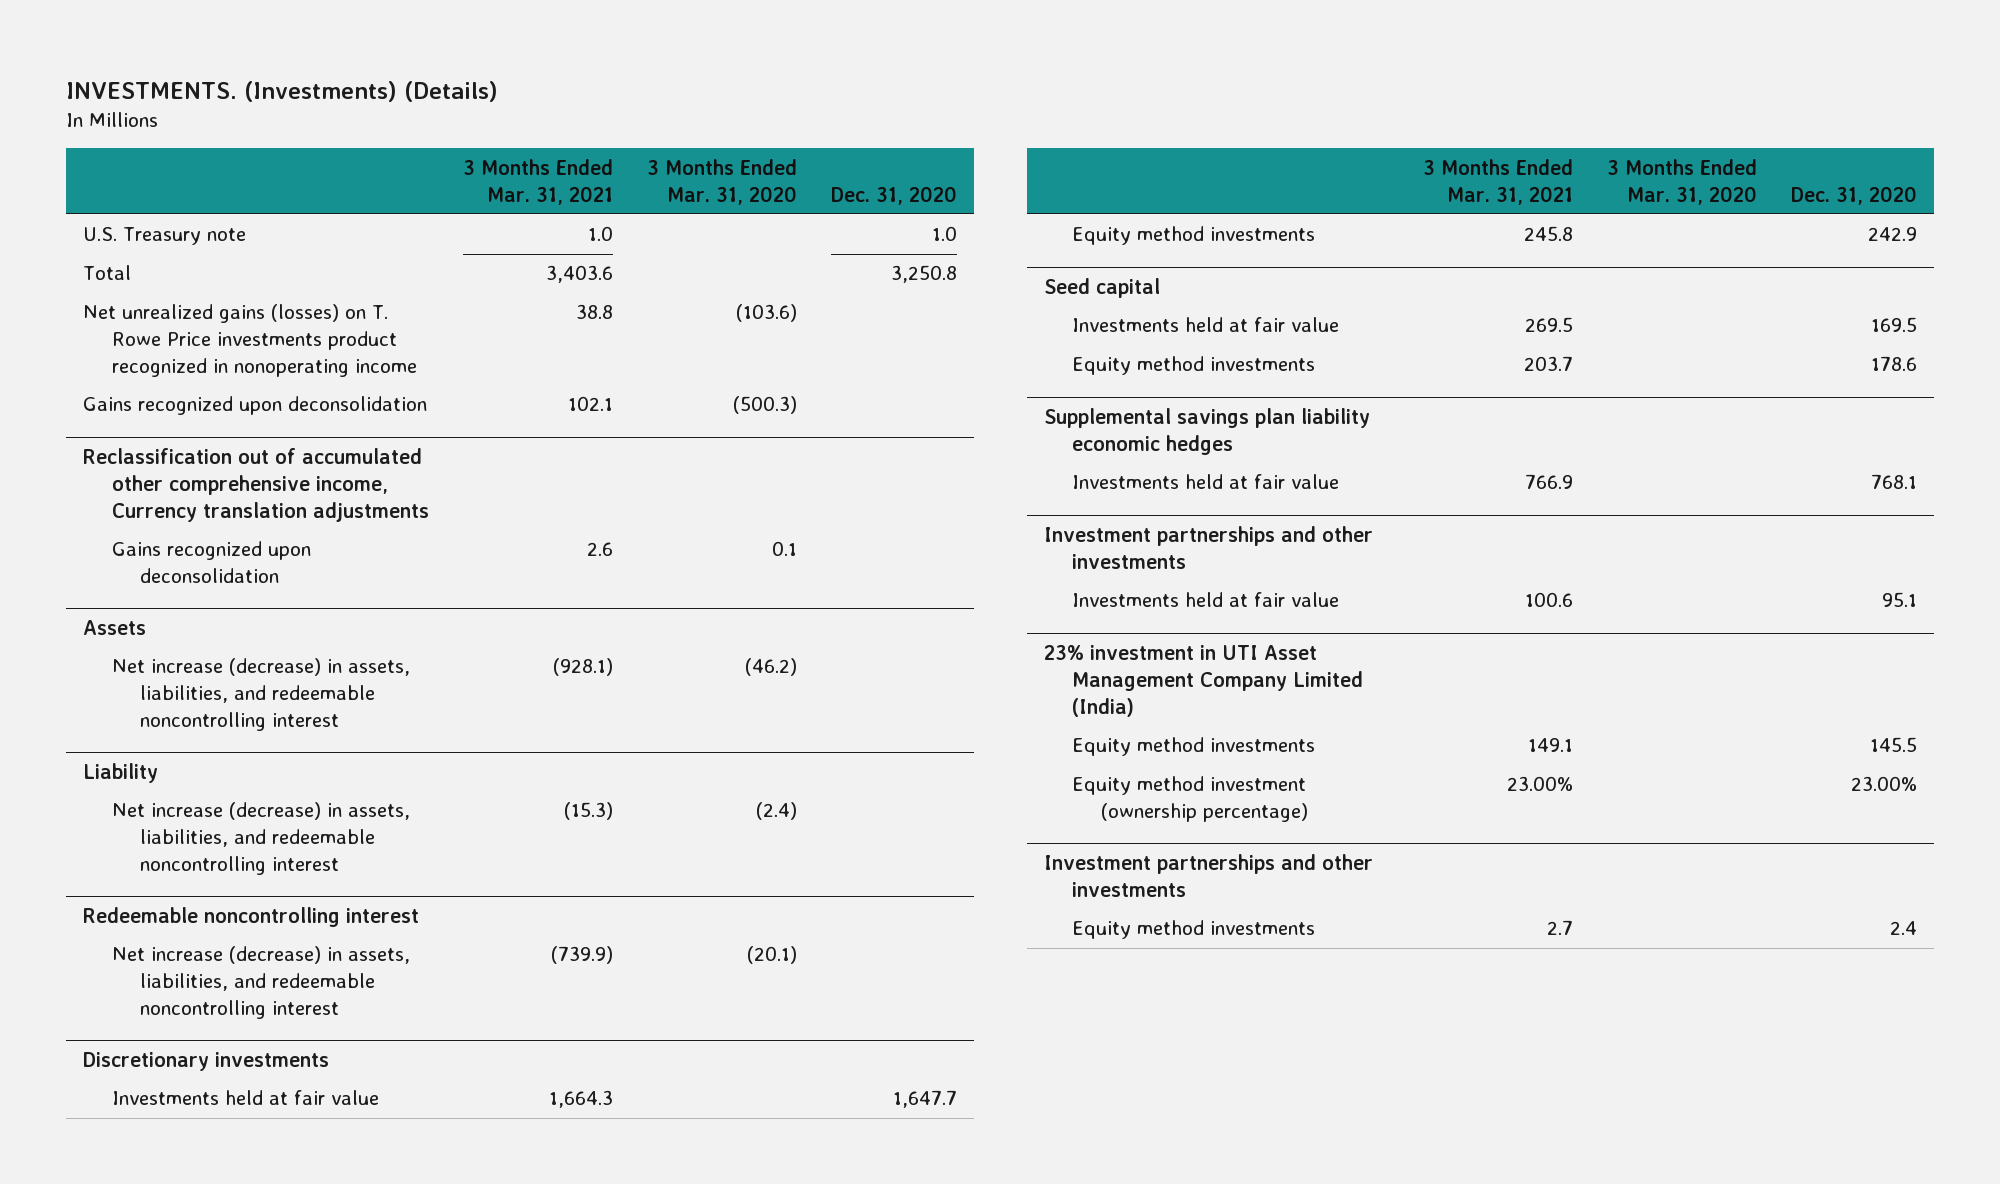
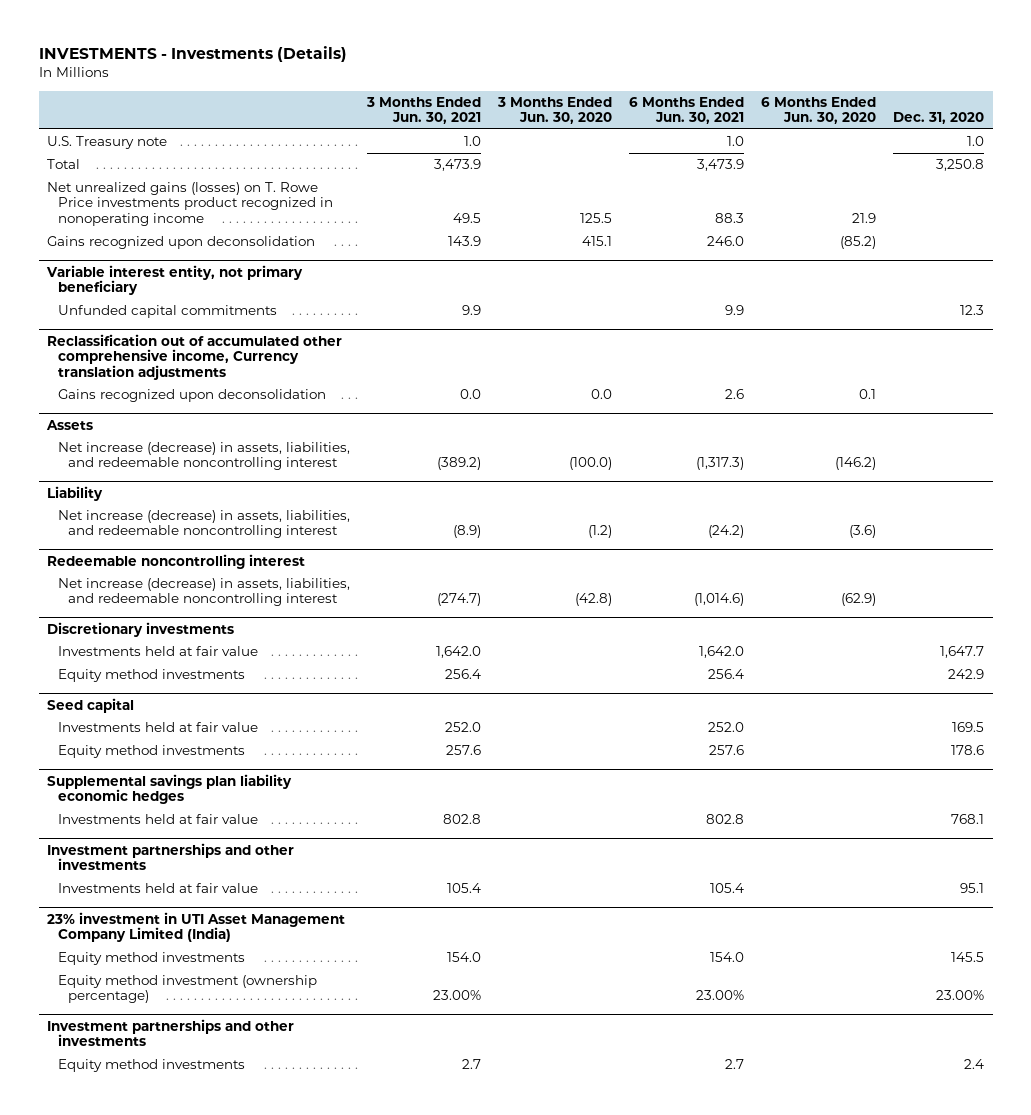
- INVESTMENTS. (Investments) (Details)
+ INVESTMENTS - Investments (Details)
- | 3 Months Ended Mar. 31, 2021 | 3 Months Ended Mar. 31, 2020 | Dec. 31, 2020
+ | 3 Months Ended Jun. 30, 2021 | 3 Months Ended Jun. 30, 2020 | 6 Months Ended Jun. 30, 2021 | 6 Months Ended Jun. 30, 2020 | Dec. 31, 2020
+ Variable interest entity, not primary beneficiary
+ Unfunded capital commitments | 9.9 | | 9.9 | | 12.3

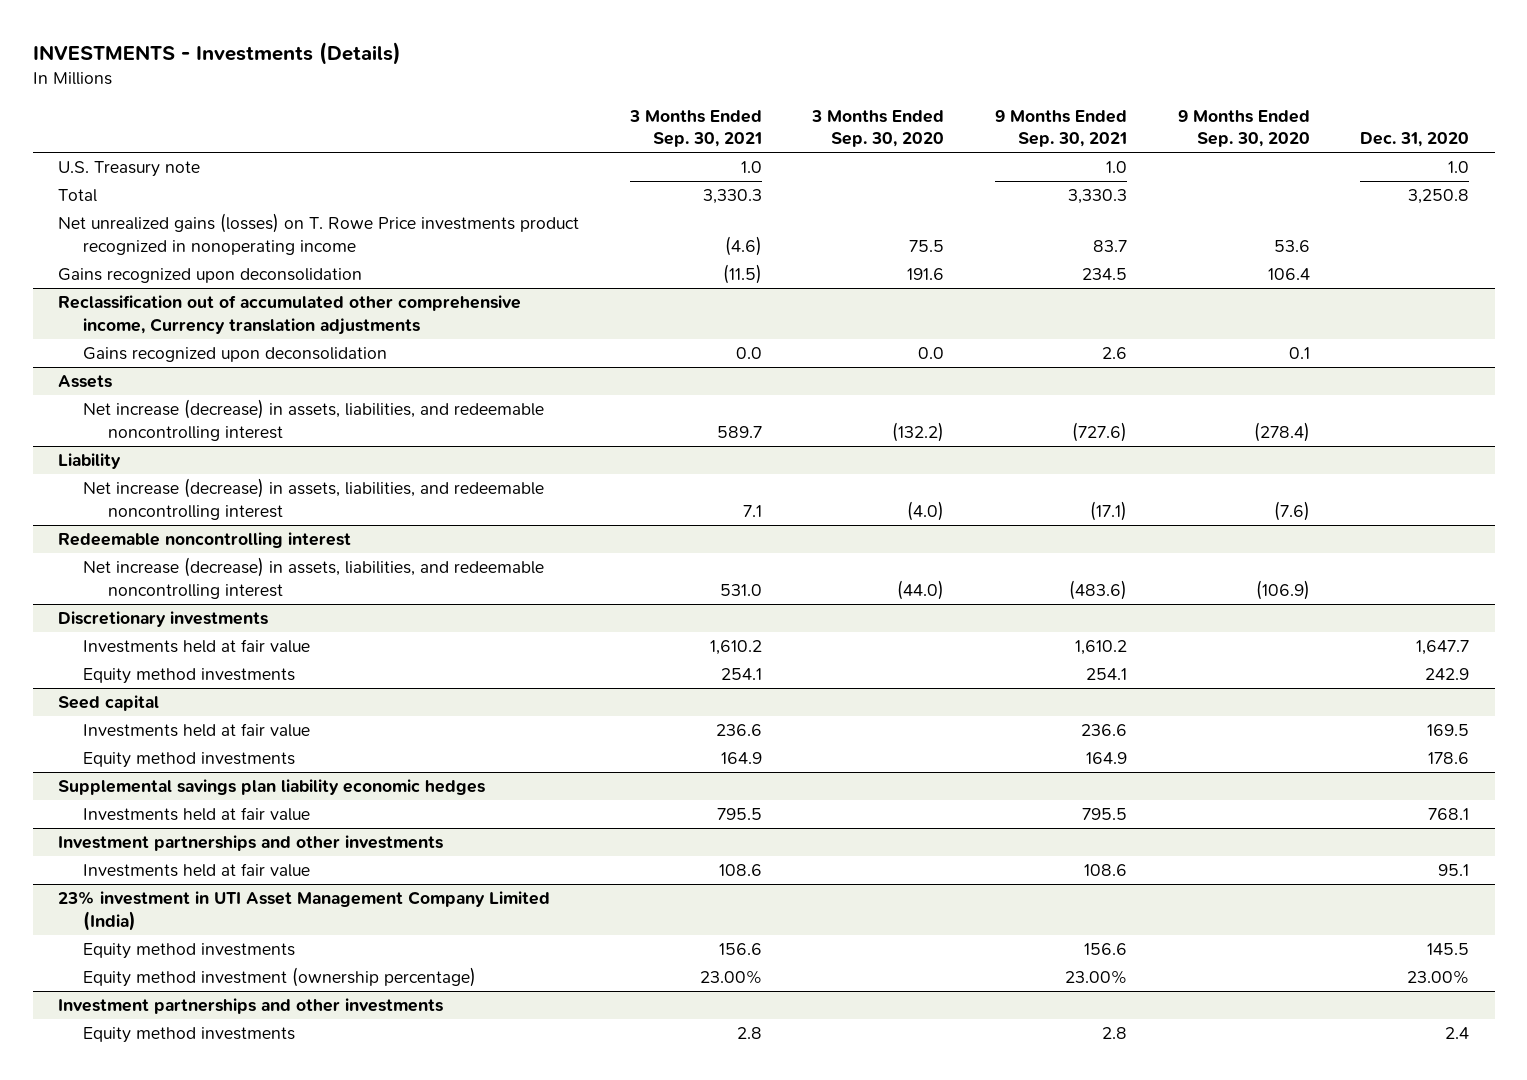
- | 3 Months Ended Jun. 30, 2021 | 3 Months Ended Jun. 30, 2020 | 6 Months Ended Jun. 30, 2021 | 6 Months Ended Jun. 30, 2020 | Dec. 31, 2020
+ | 3 Months Ended Sep. 30, 2021 | 3 Months Ended Sep. 30, 2020 | 9 Months Ended Sep. 30, 2021 | 9 Months Ended Sep. 30, 2020 | Dec. 31, 2020
- Variable interest entity, not primary beneficiary
- Unfunded capital commitments | 9.9 | | 9.9 | | 12.3

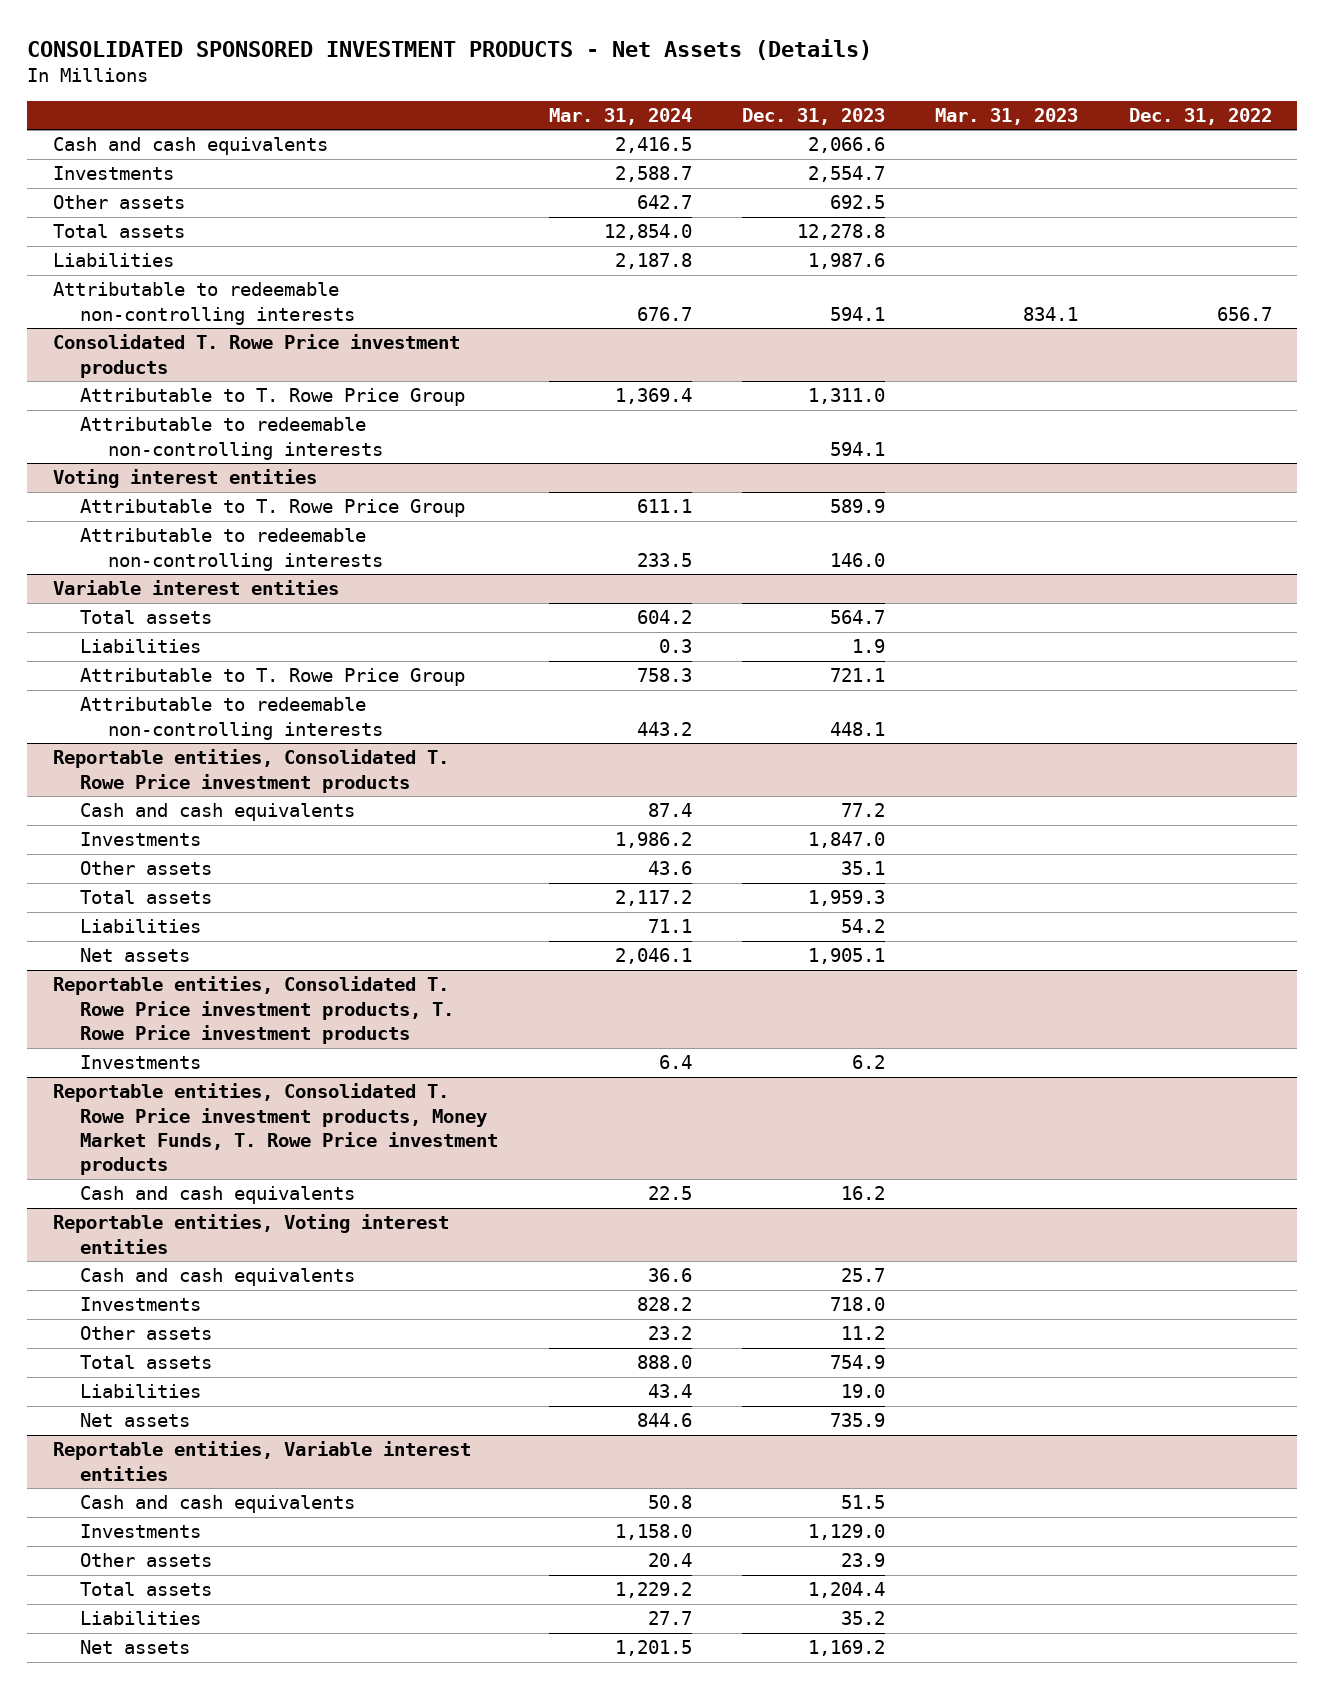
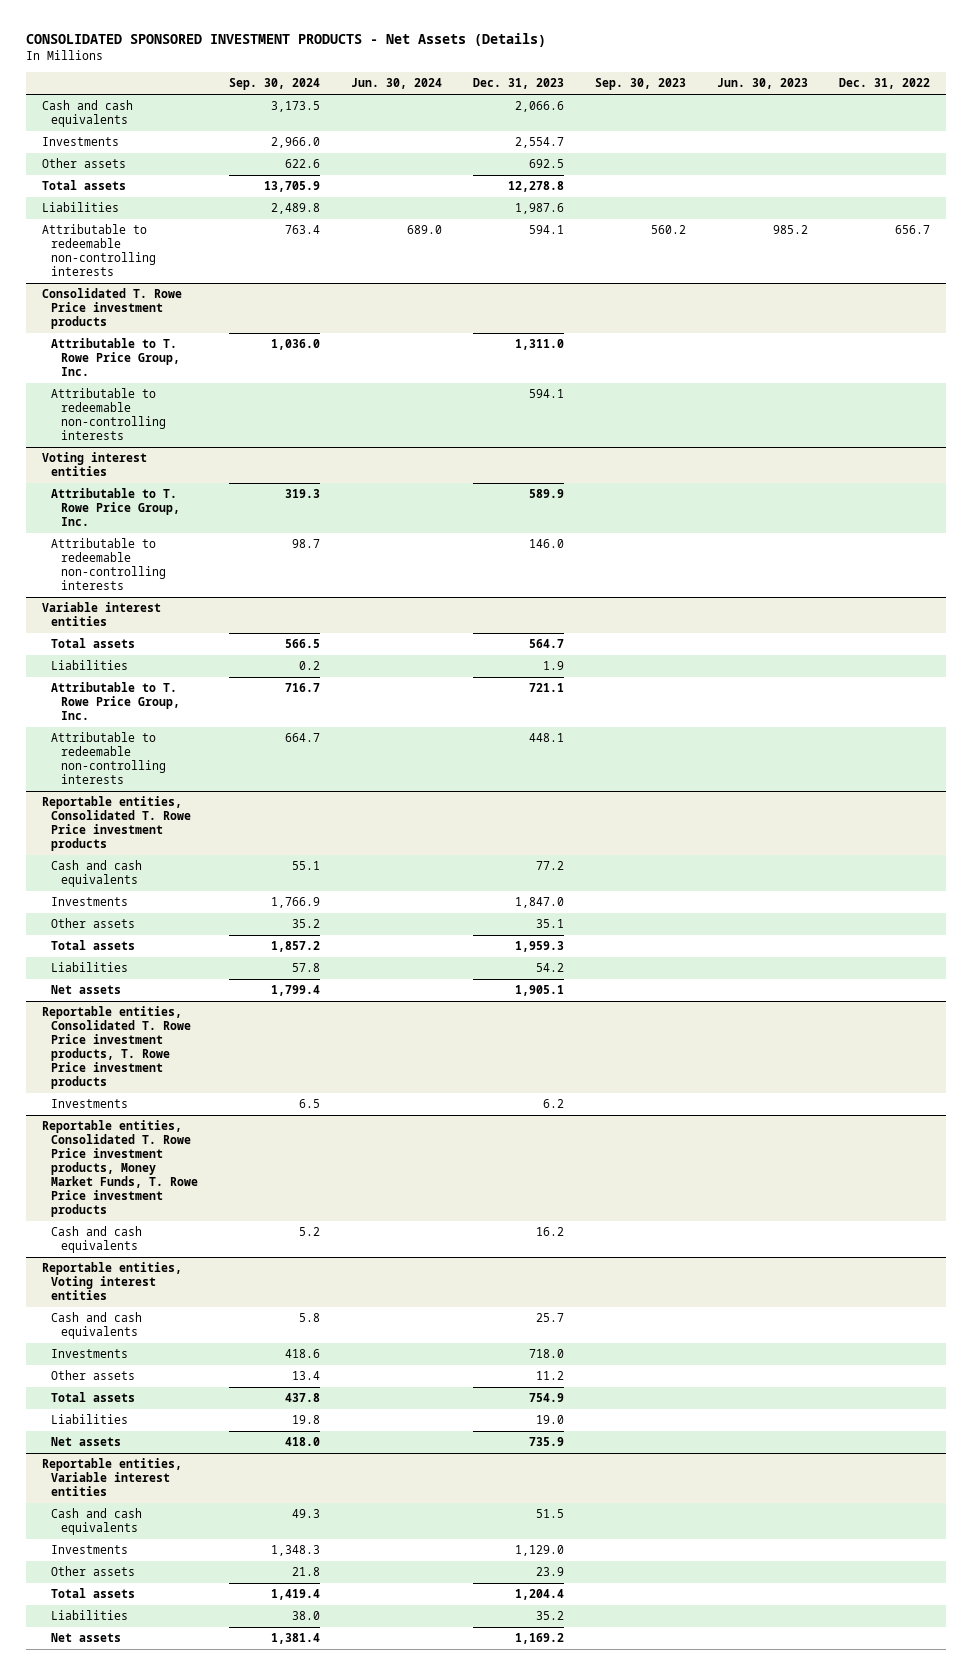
- | Mar. 31, 2024 | Dec. 31, 2023 | Mar. 31, 2023 | Dec. 31, 2022
+ | Sep. 30, 2024 | Jun. 30, 2024 | Dec. 31, 2023 | Sep. 30, 2023 | Jun. 30, 2023 | Dec. 31, 2022
@ Consolidated T. Rowe Price investment products
- Attributable to T. Rowe Price Group | 1,369.4 | 1,311.0 | |
+ Attributable to T. Rowe Price Group, Inc. | 1,036.0 | | 1,311.0 | | |
@ Voting interest entities
- Attributable to T. Rowe Price Group | 611.1 | 589.9 | |
+ Attributable to T. Rowe Price Group, Inc. | 319.3 | | 589.9 | | |
@ Variable interest entities
- Attributable to T. Rowe Price Group | 758.3 | 721.1 | |
+ Attributable to T. Rowe Price Group, Inc. | 716.7 | | 721.1 | | |

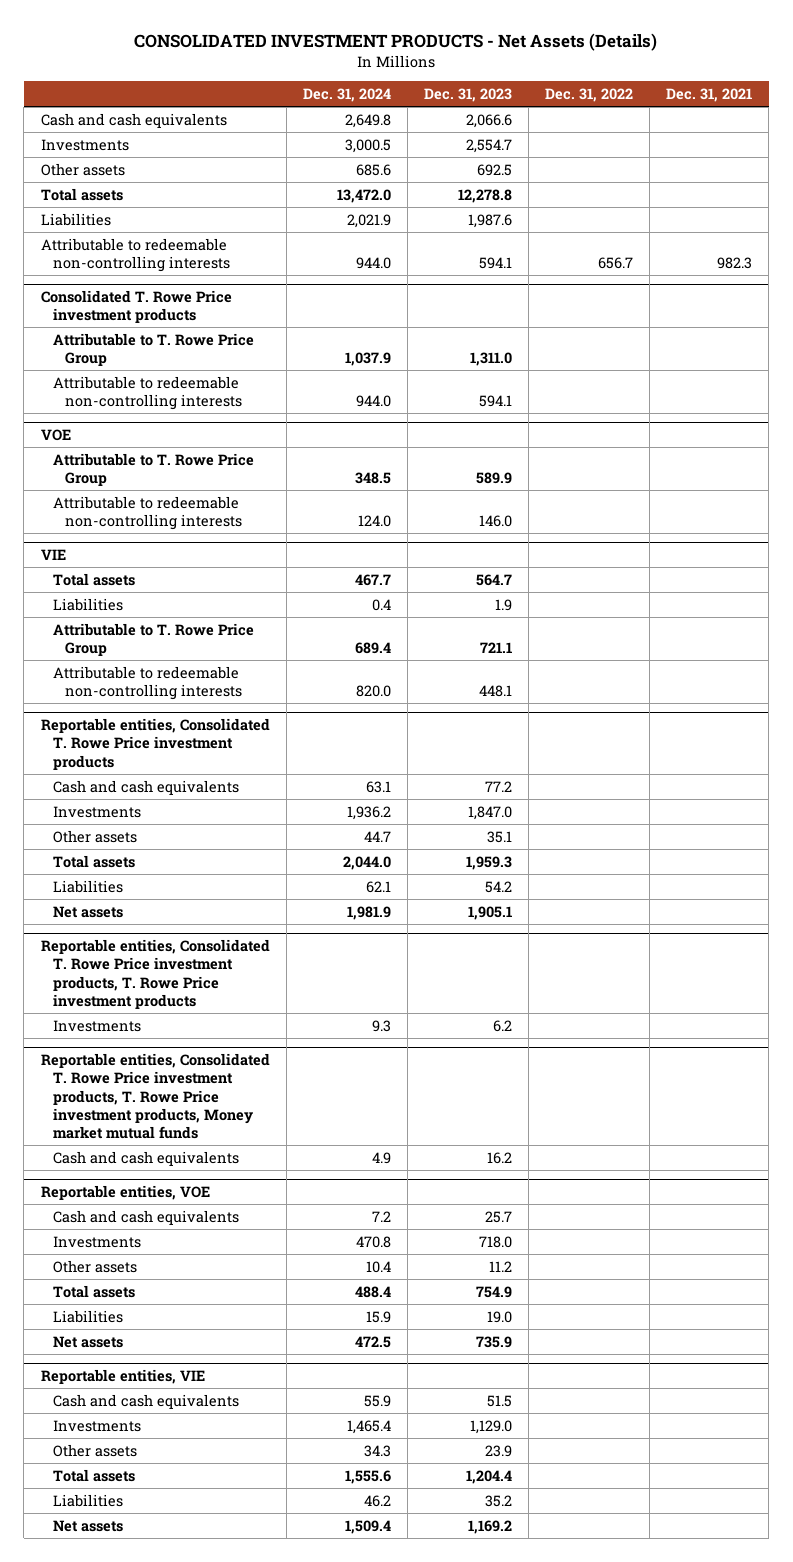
- CONSOLIDATED SPONSORED INVESTMENT PRODUCTS - Net Assets (Details)
+ CONSOLIDATED INVESTMENT PRODUCTS - Net Assets (Details)
- | Sep. 30, 2024 | Jun. 30, 2024 | Dec. 31, 2023 | Sep. 30, 2023 | Jun. 30, 2023 | Dec. 31, 2022
+ | Dec. 31, 2024 | Dec. 31, 2023 | Dec. 31, 2022 | Dec. 31, 2021
@ Consolidated T. Rowe Price investment products
- Attributable to T. Rowe Price Group, Inc. | 1,036.0 | | 1,311.0 | | |
+ Attributable to T. Rowe Price Group | 1,037.9 | 1,311.0 | |
- Voting interest entities
- Attributable to T. Rowe Price Group, Inc. | 319.3 | | 589.9 | | |
+ VOE
+ Attributable to T. Rowe Price Group | 348.5 | 589.9 | |
- Variable interest entities
+ VIE
- Attributable to T. Rowe Price Group, Inc. | 716.7 | | 721.1 | | |
+ Attributable to T. Rowe Price Group | 689.4 | 721.1 | |
- Reportable entities, Consolidated T. Rowe Price investment products, Money Market Funds, T. Rowe Price investment products
+ Reportable entities, Consolidated T. Rowe Price investment products, T. Rowe Price investment products, Money market mutual funds
- Reportable entities, Voting interest entities
+ Reportable entities, VOE
- Reportable entities, Variable interest entities
+ Reportable entities, VIE

